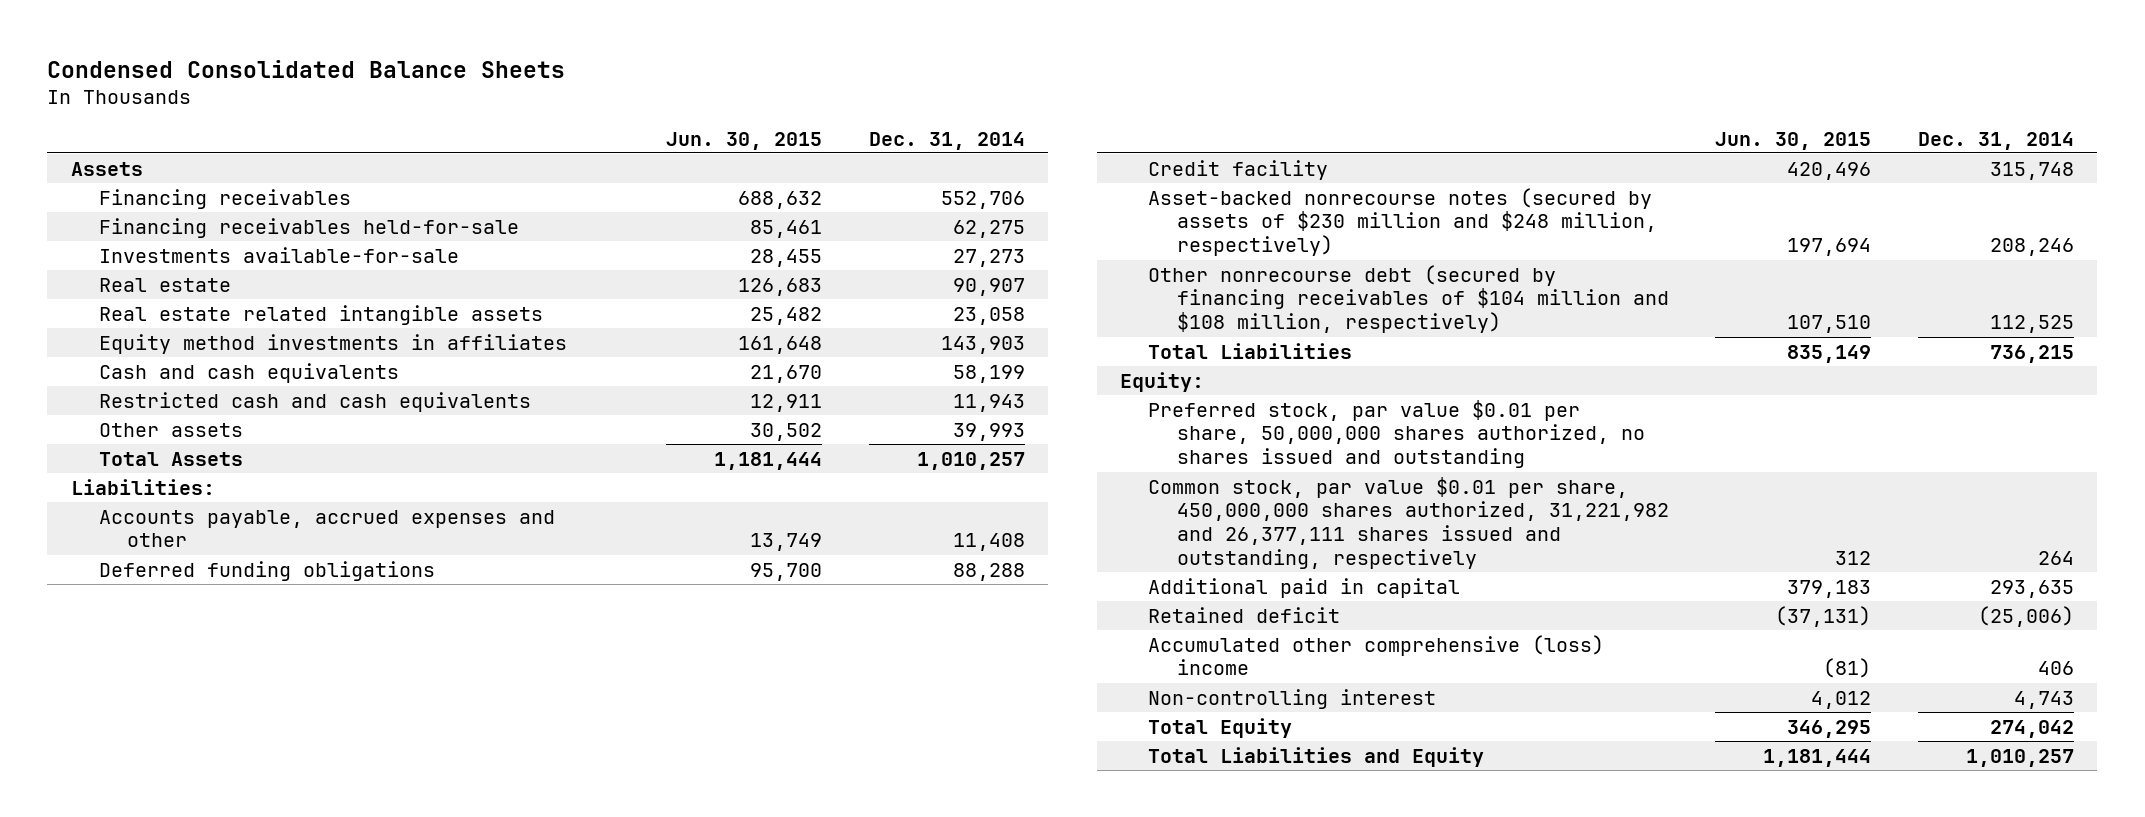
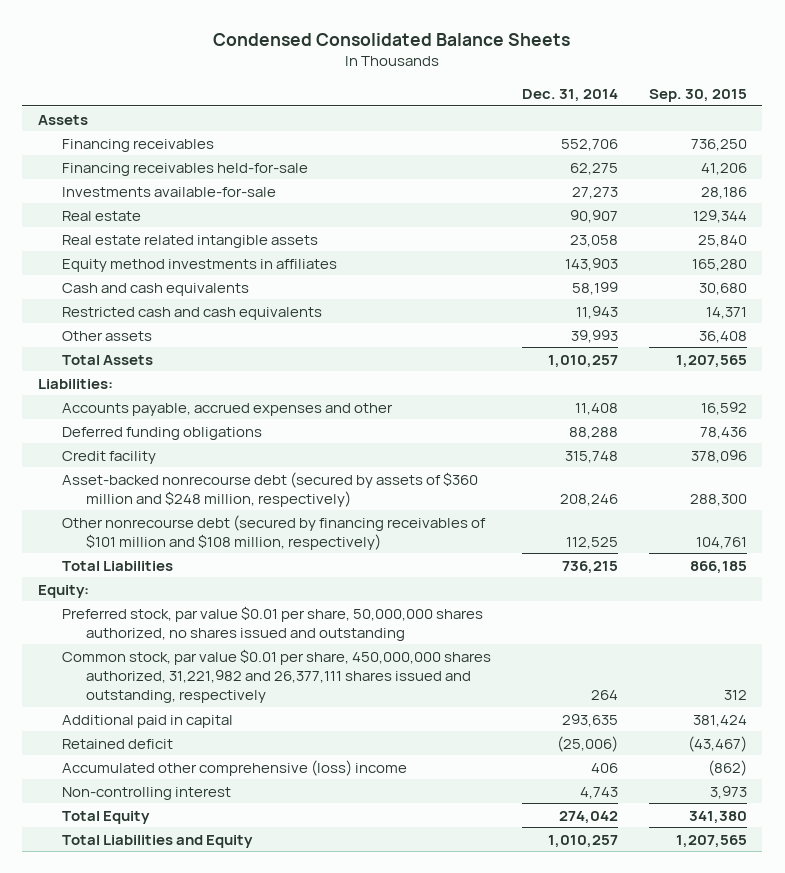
- | Jun. 30, 2015 | Dec. 31, 2014
+ | Dec. 31, 2014 | Sep. 30, 2015
- Asset-backed nonrecourse notes (secured by assets of $230 million and $248 million, respectively) | 197,694 | 208,246
- Other nonrecourse debt (secured by financing receivables of $104 million and $108 million, respectively) | 107,510 | 112,525
+ Asset-backed nonrecourse debt (secured by assets of $360 million and $248 million, respectively) | 208,246 | 288,300
+ Other nonrecourse debt (secured by financing receivables of $101 million and $108 million, respectively) | 112,525 | 104,761

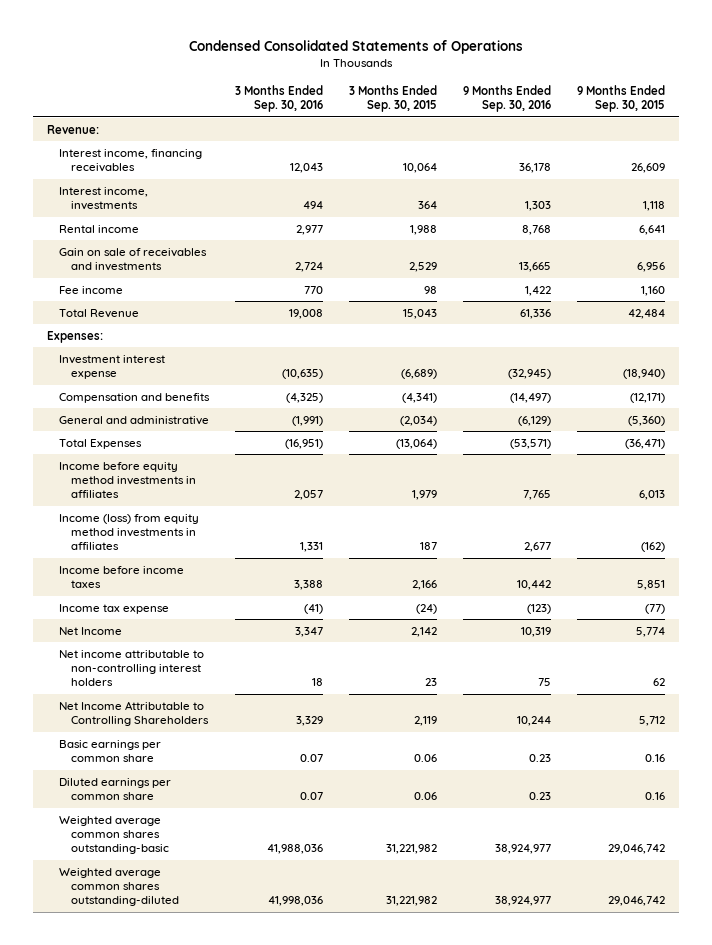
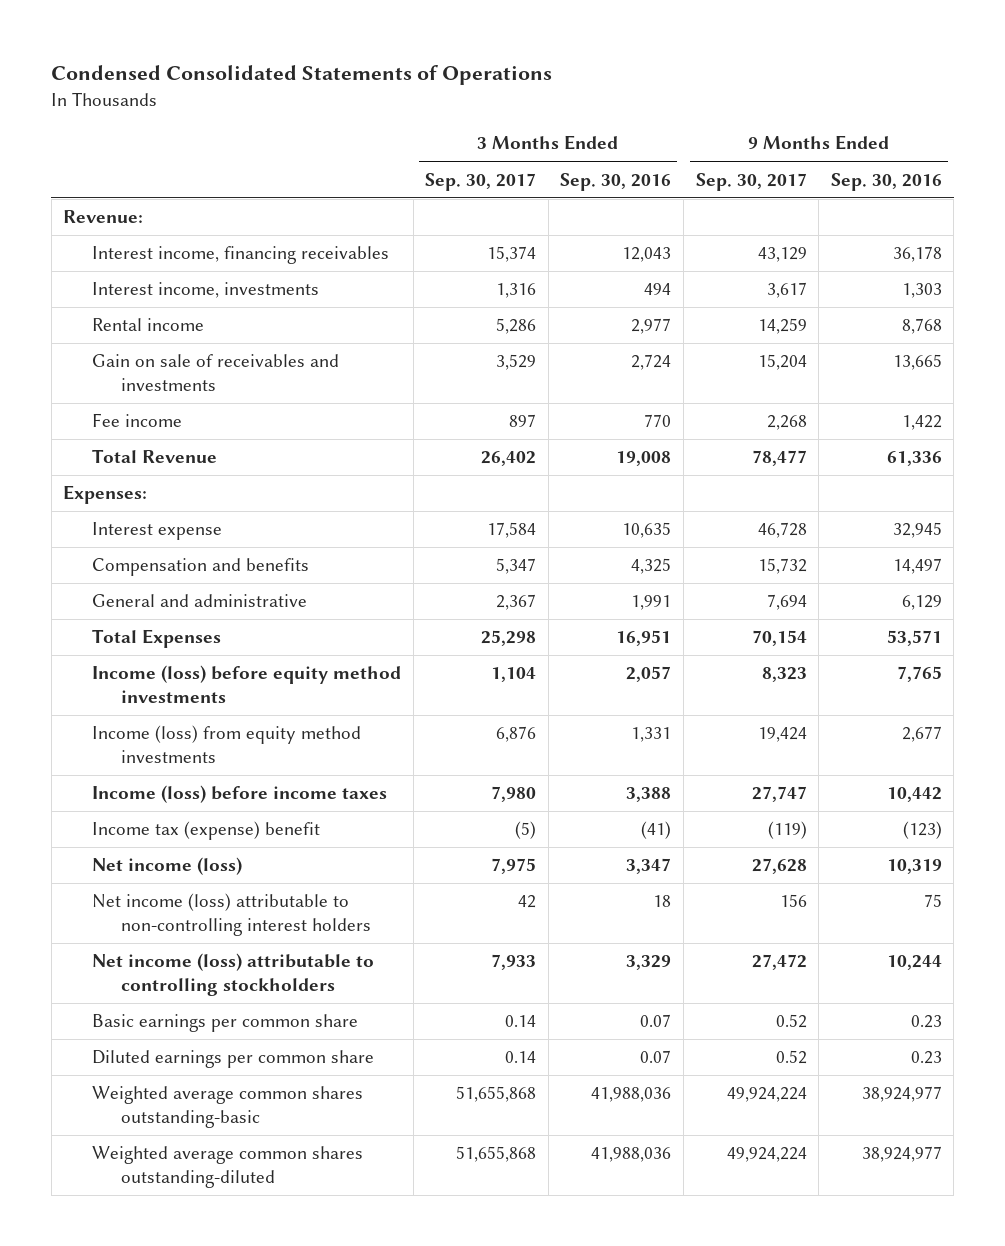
- | 3 Months Ended Sep. 30, 2016 | 3 Months Ended Sep. 30, 2015 | 9 Months Ended Sep. 30, 2016 | 9 Months Ended Sep. 30, 2015
+ | 3 Months Ended Sep. 30, 2017 | 3 Months Ended Sep. 30, 2016 | 9 Months Ended Sep. 30, 2017 | 9 Months Ended Sep. 30, 2016
- Investment interest expense | (10,635) | (6,689) | (32,945) | (18,940)
- Compensation and benefits | (4,325) | (4,341) | (14,497) | (12,171)
- General and administrative | (1,991) | (2,034) | (6,129) | (5,360)
- Total Expenses | (16,951) | (13,064) | (53,571) | (36,471)
- Income before equity method investments in affiliates | 2,057 | 1,979 | 7,765 | 6,013
- Income (loss) from equity method investments in affiliates | 1,331 | 187 | 2,677 | (162)
- Income before income taxes | 3,388 | 2,166 | 10,442 | 5,851
- Income tax expense | (41) | (24) | (123) | (77)
- Net Income | 3,347 | 2,142 | 10,319 | 5,774
- Net income attributable to non-controlling interest holders | 18 | 23 | 75 | 62
- Net Income Attributable to Controlling Shareholders | 3,329 | 2,119 | 10,244 | 5,712
+ Interest expense | 17,584 | 10,635 | 46,728 | 32,945
+ Compensation and benefits | 5,347 | 4,325 | 15,732 | 14,497
+ General and administrative | 2,367 | 1,991 | 7,694 | 6,129
+ Total Expenses | 25,298 | 16,951 | 70,154 | 53,571
+ Income (loss) before equity method investments | 1,104 | 2,057 | 8,323 | 7,765
+ Income (loss) from equity method investments | 6,876 | 1,331 | 19,424 | 2,677
+ Income (loss) before income taxes | 7,980 | 3,388 | 27,747 | 10,442
+ Income tax (expense) benefit | (5) | (41) | (119) | (123)
+ Net income (loss) | 7,975 | 3,347 | 27,628 | 10,319
+ Net income (loss) attributable to non-controlling interest holders | 42 | 18 | 156 | 75
+ Net income (loss) attributable to controlling stockholders | 7,933 | 3,329 | 27,472 | 10,244
- Weighted average common shares outstanding-diluted | 41,998,036 | 31,221,982 | 38,924,977 | 29,046,742
+ Weighted average common shares outstanding-diluted | 51,655,868 | 41,988,036 | 49,924,224 | 38,924,977

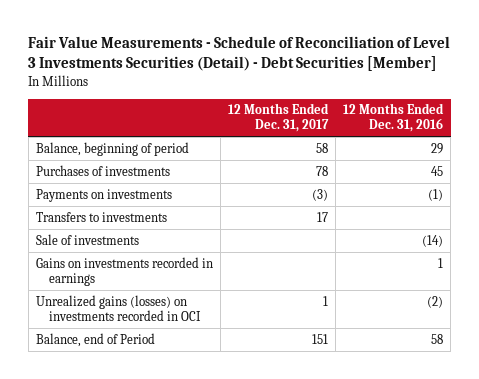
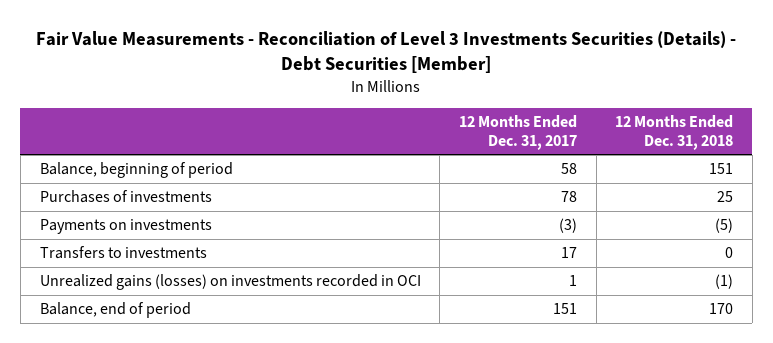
- Fair Value Measurements - Schedule of Reconciliation of Level 3 Investments Securities (Detail) - Debt Securities [Member]
+ Fair Value Measurements - Reconciliation of Level 3 Investments Securities (Details) - Debt Securities [Member]
- | 12 Months Ended Dec. 31, 2017 | 12 Months Ended Dec. 31, 2016
+ | 12 Months Ended Dec. 31, 2017 | 12 Months Ended Dec. 31, 2018
- Sale of investments | | (14)
- Gains on investments recorded in earnings | | 1
- Balance, end of Period | 151 | 58
+ Balance, end of period | 151 | 170

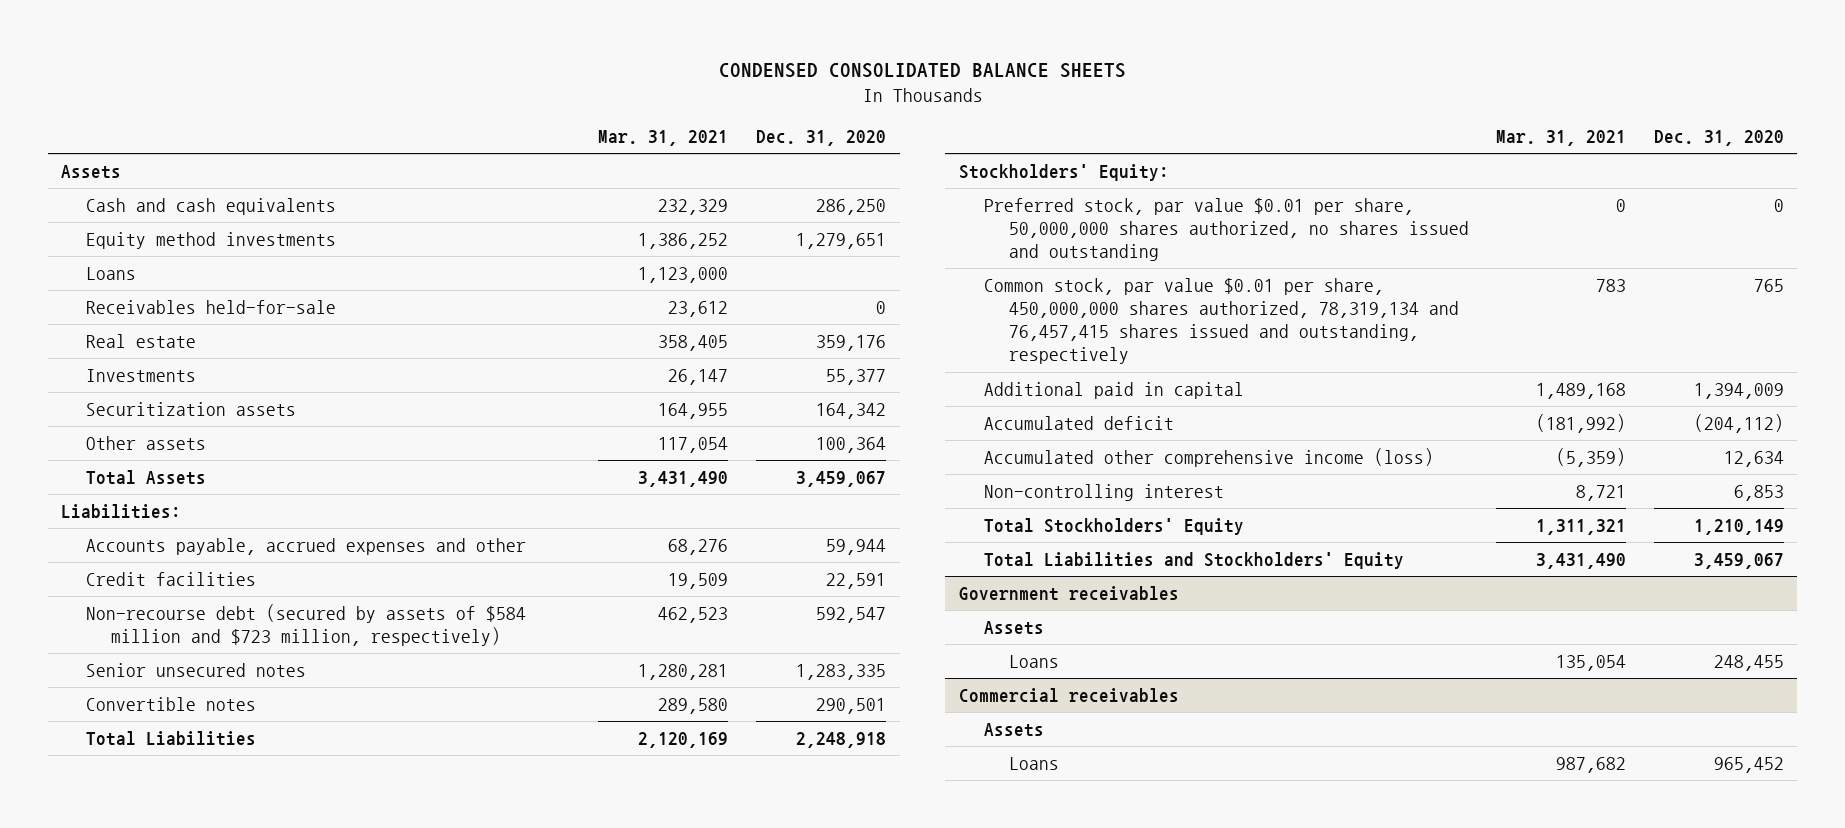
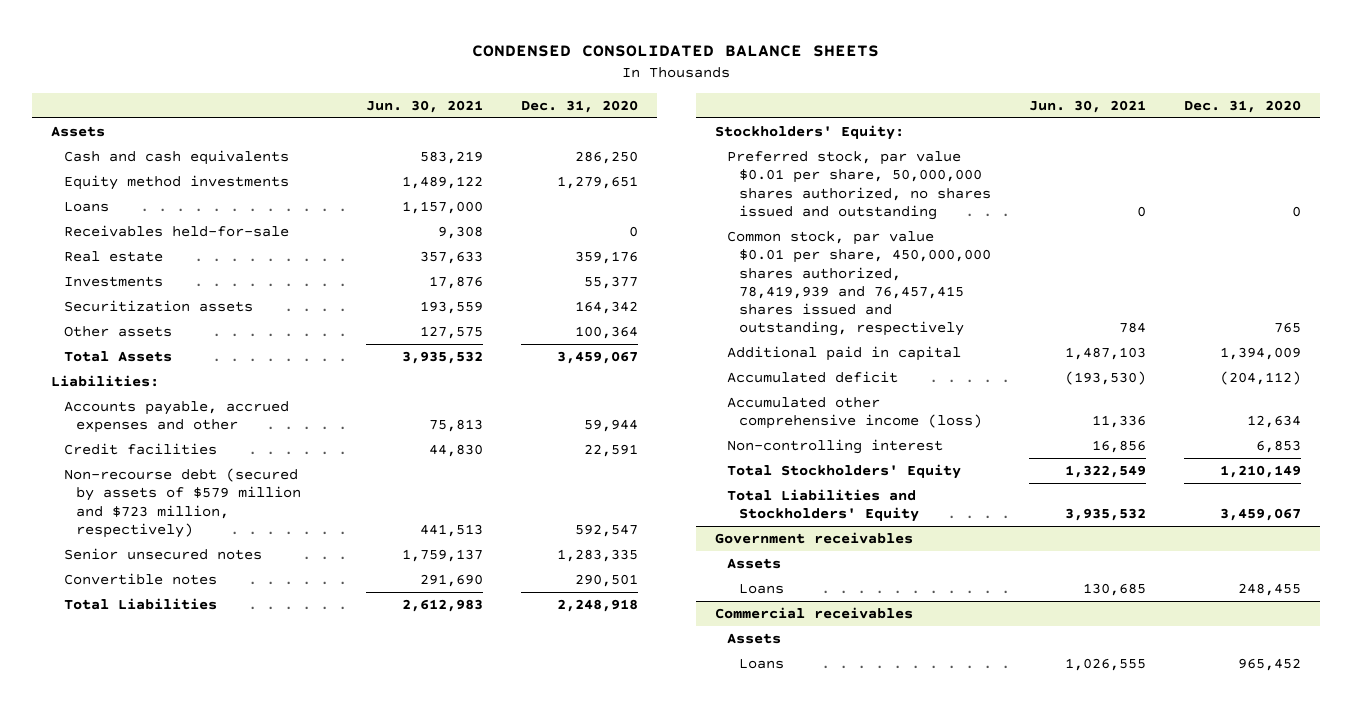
- | Mar. 31, 2021 | Dec. 31, 2020
+ | Jun. 30, 2021 | Dec. 31, 2020
- Non-recourse debt (secured by assets of $584 million and $723 million, respectively) | 462,523 | 592,547
+ Non-recourse debt (secured by assets of $579 million and $723 million, respectively) | 441,513 | 592,547
- Common stock, par value $0.01 per share, 450,000,000 shares authorized, 78,319,134 and 76,457,415 shares issued and outstanding, respectively | 783 | 765
+ Common stock, par value $0.01 per share, 450,000,000 shares authorized, 78,419,939 and 76,457,415 shares issued and outstanding, respectively | 784 | 765

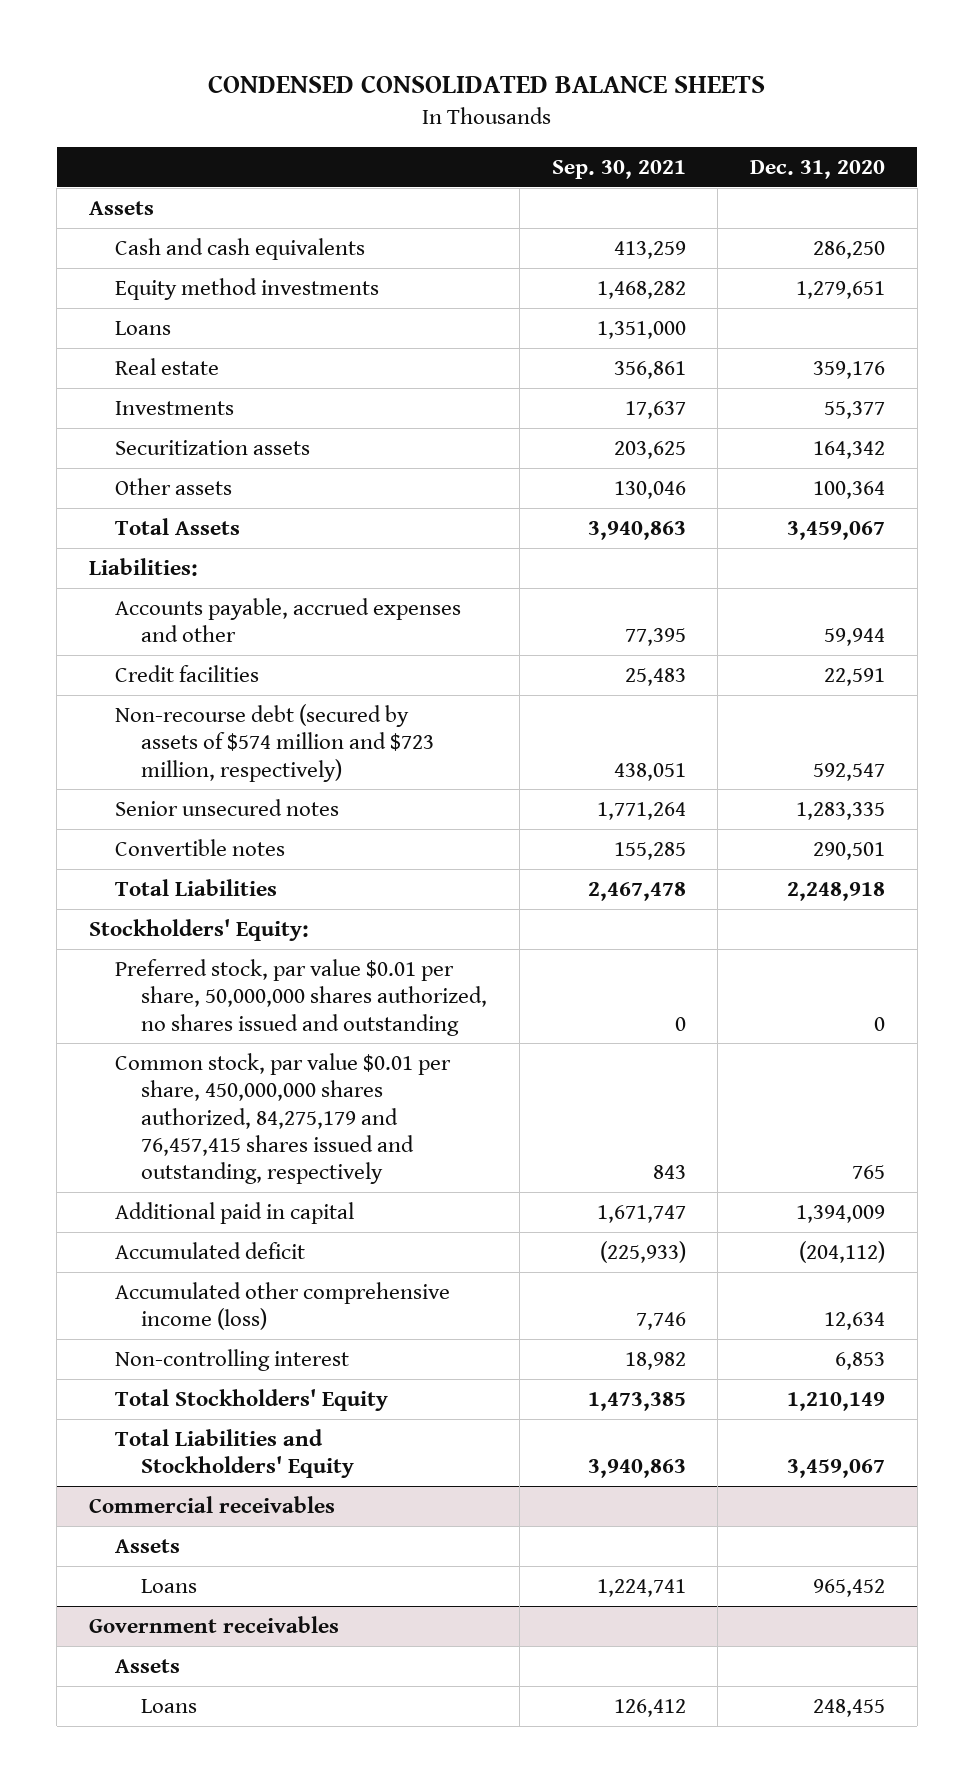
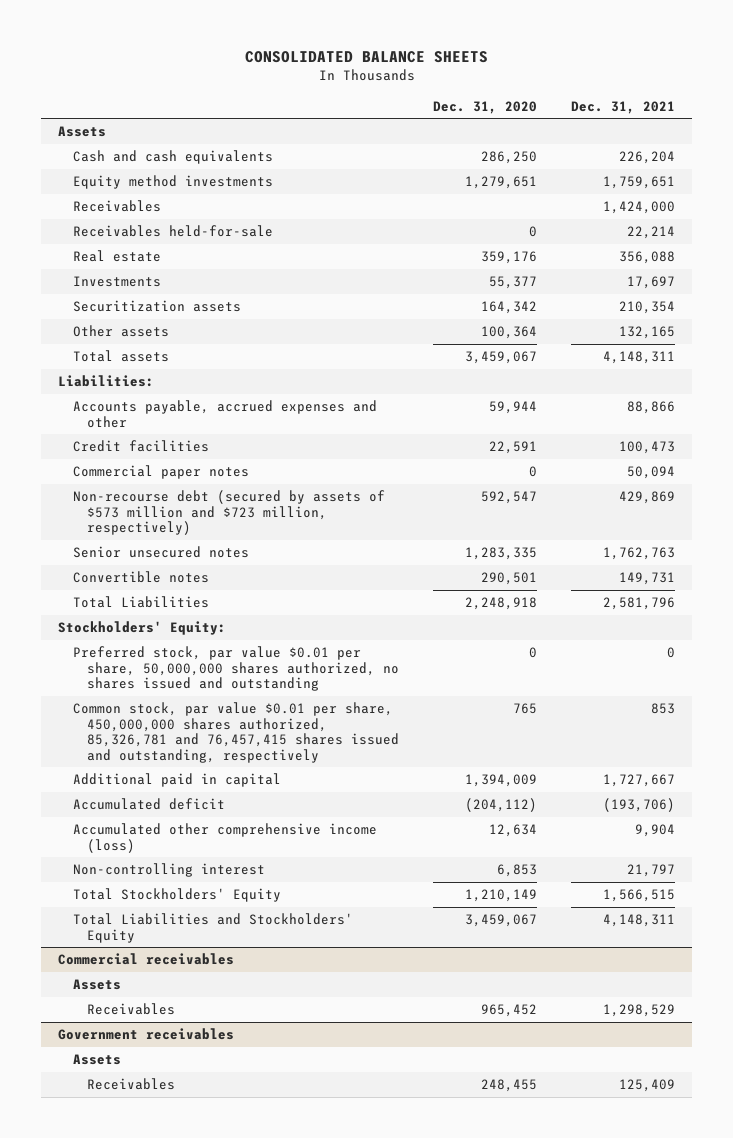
- CONDENSED CONSOLIDATED BALANCE SHEETS
+ CONSOLIDATED BALANCE SHEETS
- | Sep. 30, 2021 | Dec. 31, 2020
+ | Dec. 31, 2020 | Dec. 31, 2021
- Loans | 1,351,000 |
+ Receivables | | 1,424,000
+ Receivables held-for-sale | 0 | 22,214
- Total Assets | 3,940,863 | 3,459,067
+ Total assets | 3,459,067 | 4,148,311
- Non-recourse debt (secured by assets of $574 million and $723 million, respectively) | 438,051 | 592,547
+ Commercial paper notes | 0 | 50,094
+ Non-recourse debt (secured by assets of $573 million and $723 million, respectively) | 592,547 | 429,869
- Common stock, par value $0.01 per share, 450,000,000 shares authorized, 84,275,179 and 76,457,415 shares issued and outstanding, respectively | 843 | 765
+ Common stock, par value $0.01 per share, 450,000,000 shares authorized, 85,326,781 and 76,457,415 shares issued and outstanding, respectively | 765 | 853
@ Commercial receivables
- Loans | 1,224,741 | 965,452
+ Receivables | 965,452 | 1,298,529
@ Government receivables
- Loans | 126,412 | 248,455
+ Receivables | 248,455 | 125,409

